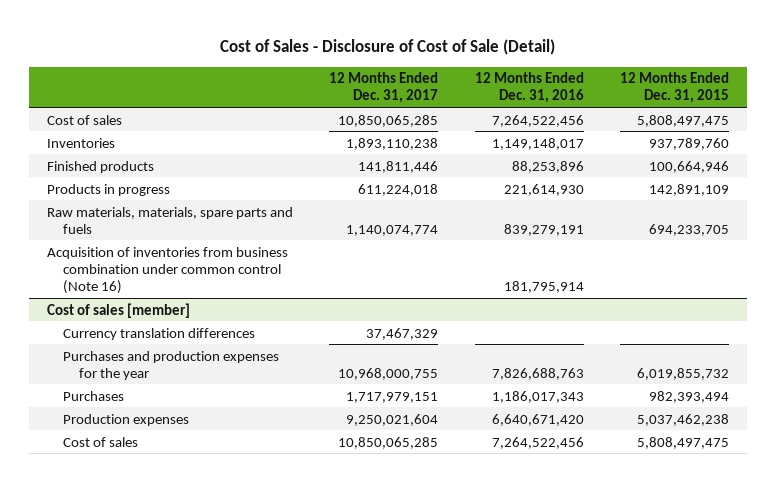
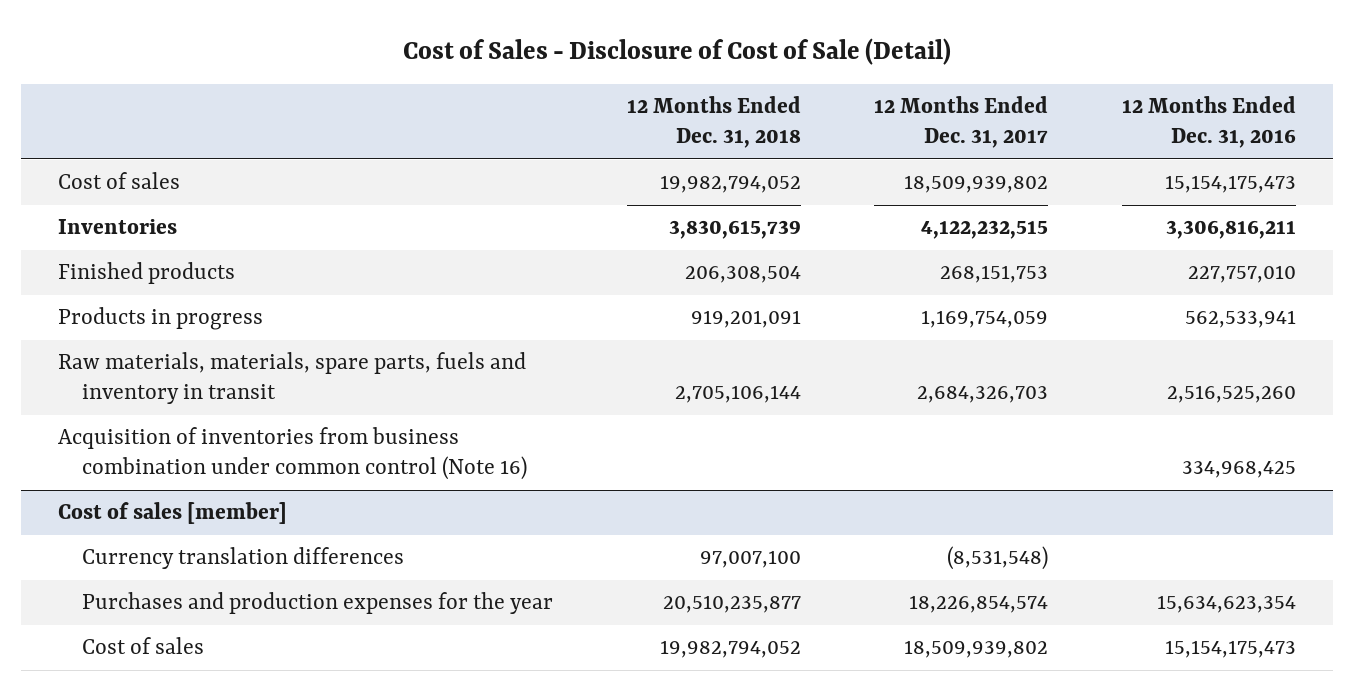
- | 12 Months Ended Dec. 31, 2017 | 12 Months Ended Dec. 31, 2016 | 12 Months Ended Dec. 31, 2015
+ | 12 Months Ended Dec. 31, 2018 | 12 Months Ended Dec. 31, 2017 | 12 Months Ended Dec. 31, 2016
- Cost of sales | 10,850,065,285 | 7,264,522,456 | 5,808,497,475
- Inventories | 1,893,110,238 | 1,149,148,017 | 937,789,760
- Finished products | 141,811,446 | 88,253,896 | 100,664,946
- Products in progress | 611,224,018 | 221,614,930 | 142,891,109
- Raw materials, materials, spare parts and fuels | 1,140,074,774 | 839,279,191 | 694,233,705
- Acquisition of inventories from business combination under common control (Note 16) | | 181,795,914 |
+ Cost of sales | 19,982,794,052 | 18,509,939,802 | 15,154,175,473
+ Inventories | 3,830,615,739 | 4,122,232,515 | 3,306,816,211
+ Finished products | 206,308,504 | 268,151,753 | 227,757,010
+ Products in progress | 919,201,091 | 1,169,754,059 | 562,533,941
+ Raw materials, materials, spare parts, fuels and inventory in transit | 2,705,106,144 | 2,684,326,703 | 2,516,525,260
+ Acquisition of inventories from business combination under common control (Note 16) | | | 334,968,425
@ Cost of sales [member]
- Currency translation differences | 37,467,329 | |
- Purchases and production expenses for the year | 10,968,000,755 | 7,826,688,763 | 6,019,855,732
- Purchases | 1,717,979,151 | 1,186,017,343 | 982,393,494
- Production expenses | 9,250,021,604 | 6,640,671,420 | 5,037,462,238
- Cost of sales | 10,850,065,285 | 7,264,522,456 | 5,808,497,475
+ Currency translation differences | 97,007,100 | (8,531,548) |
+ Purchases and production expenses for the year | 20,510,235,877 | 18,226,854,574 | 15,634,623,354
+ Cost of sales | 19,982,794,052 | 18,509,939,802 | 15,154,175,473

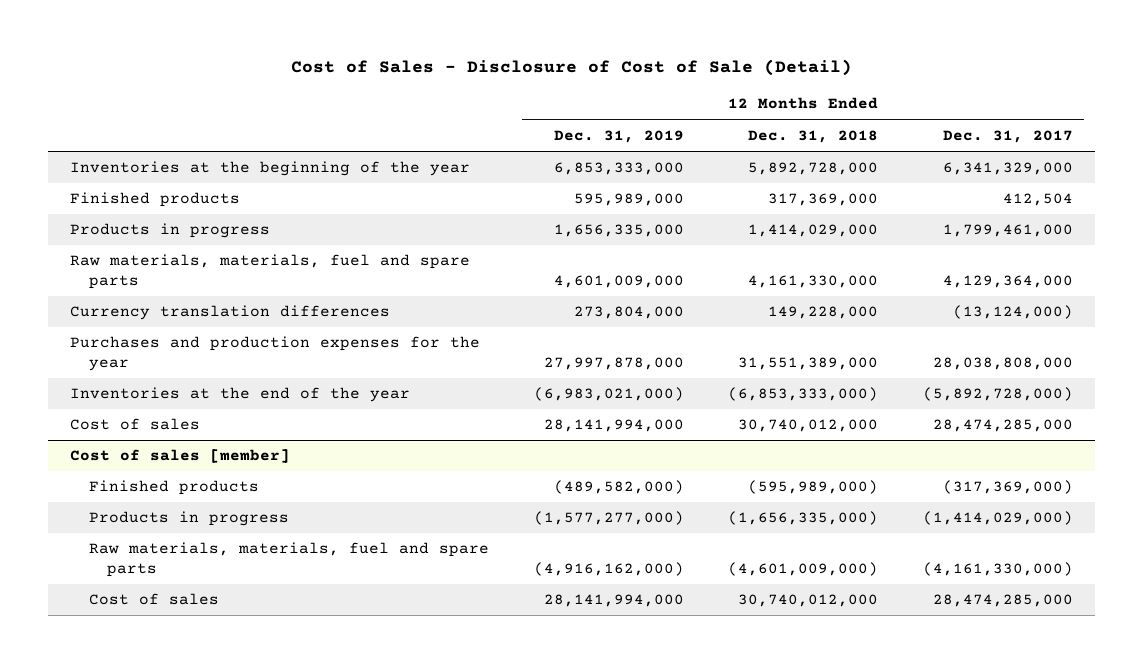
- | 12 Months Ended Dec. 31, 2018 | 12 Months Ended Dec. 31, 2017 | 12 Months Ended Dec. 31, 2016
+ | 12 Months Ended Dec. 31, 2019 | 12 Months Ended Dec. 31, 2018 | 12 Months Ended Dec. 31, 2017
- Cost of sales | 19,982,794,052 | 18,509,939,802 | 15,154,175,473
- Inventories | 3,830,615,739 | 4,122,232,515 | 3,306,816,211
- Finished products | 206,308,504 | 268,151,753 | 227,757,010
- Products in progress | 919,201,091 | 1,169,754,059 | 562,533,941
- Raw materials, materials, spare parts, fuels and inventory in transit | 2,705,106,144 | 2,684,326,703 | 2,516,525,260
- Acquisition of inventories from business combination under common control (Note 16) | | | 334,968,425
+ Inventories at the beginning of the year | 6,853,333,000 | 5,892,728,000 | 6,341,329,000
+ Finished products | 595,989,000 | 317,369,000 | 412,504
+ Products in progress | 1,656,335,000 | 1,414,029,000 | 1,799,461,000
+ Raw materials, materials, fuel and spare parts | 4,601,009,000 | 4,161,330,000 | 4,129,364,000
+ Currency translation differences | 273,804,000 | 149,228,000 | (13,124,000)
+ Purchases and production expenses for the year | 27,997,878,000 | 31,551,389,000 | 28,038,808,000
+ Inventories at the end of the year | (6,983,021,000) | (6,853,333,000) | (5,892,728,000)
+ Cost of sales | 28,141,994,000 | 30,740,012,000 | 28,474,285,000
@ Cost of sales [member]
- Currency translation differences | 97,007,100 | (8,531,548) |
- Purchases and production expenses for the year | 20,510,235,877 | 18,226,854,574 | 15,634,623,354
- Cost of sales | 19,982,794,052 | 18,509,939,802 | 15,154,175,473
+ Finished products | (489,582,000) | (595,989,000) | (317,369,000)
+ Products in progress | (1,577,277,000) | (1,656,335,000) | (1,414,029,000)
+ Raw materials, materials, fuel and spare parts | (4,916,162,000) | (4,601,009,000) | (4,161,330,000)
+ Cost of sales | 28,141,994,000 | 30,740,012,000 | 28,474,285,000

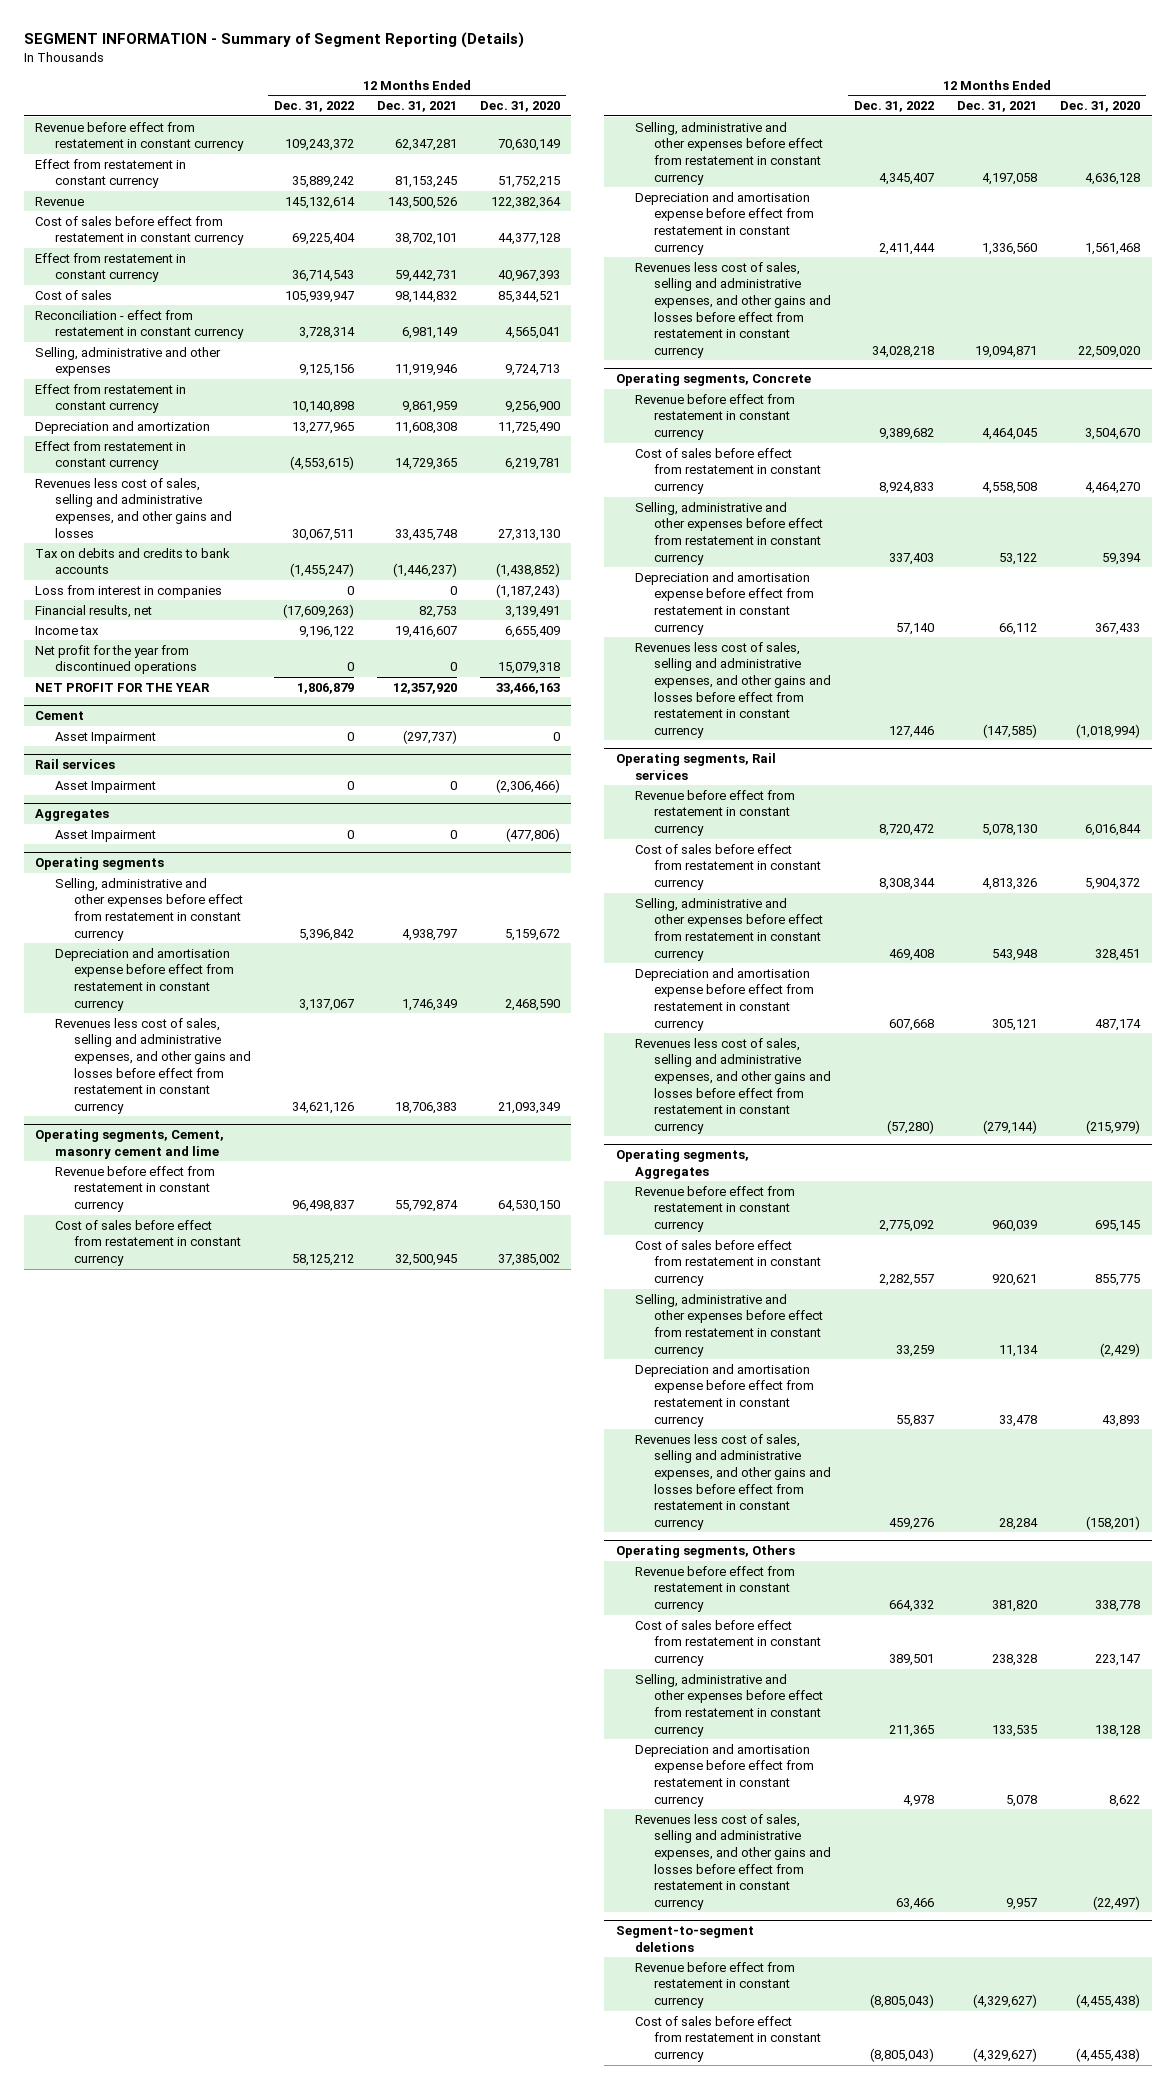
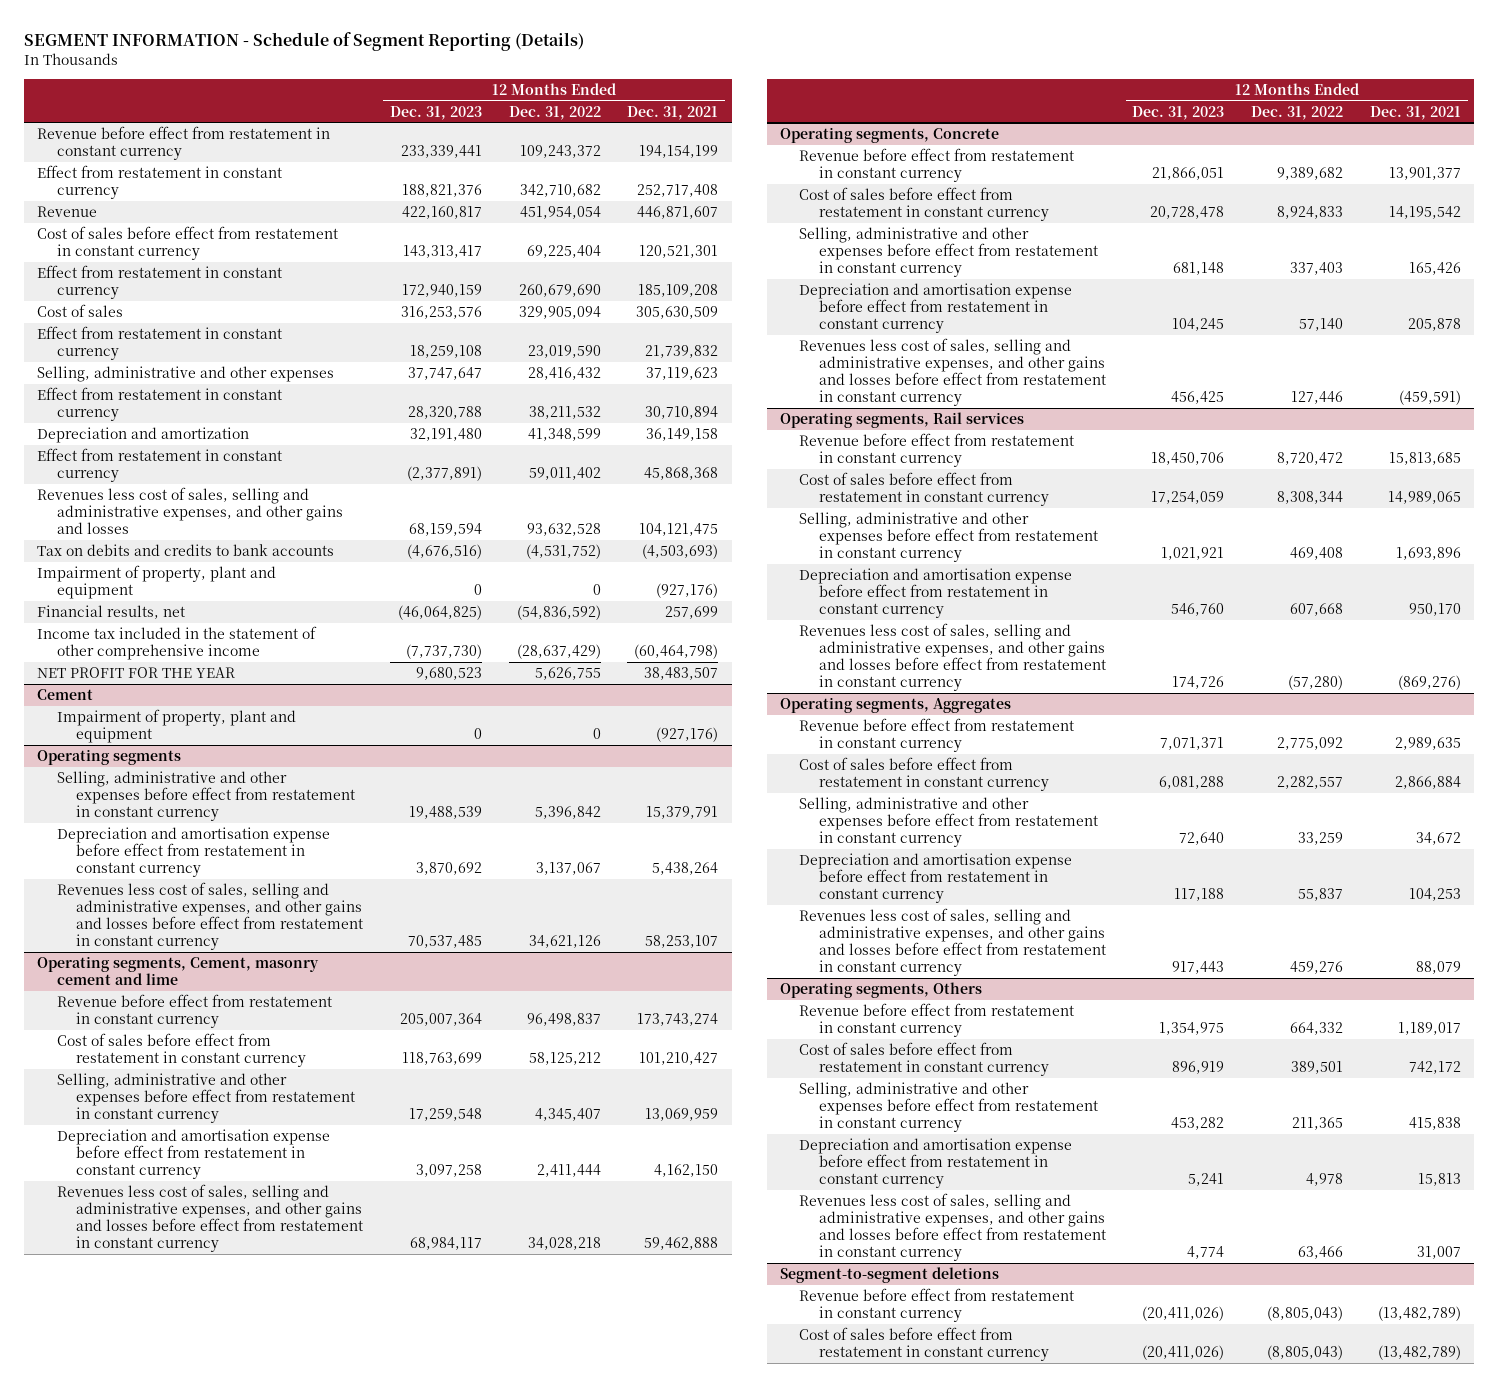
- SEGMENT INFORMATION - Summary of Segment Reporting (Details)
+ SEGMENT INFORMATION - Schedule of Segment Reporting (Details)
- | 12 Months Ended Dec. 31, 2022 | 12 Months Ended Dec. 31, 2021 | 12 Months Ended Dec. 31, 2020
+ | 12 Months Ended Dec. 31, 2023 | 12 Months Ended Dec. 31, 2022 | 12 Months Ended Dec. 31, 2021
- Revenue before effect from restatement in constant currency | 109,243,372 | 62,347,281 | 70,630,149
- Effect from restatement in constant currency | 35,889,242 | 81,153,245 | 51,752,215
- Revenue | 145,132,614 | 143,500,526 | 122,382,364
- Cost of sales before effect from restatement in constant currency | 69,225,404 | 38,702,101 | 44,377,128
- Effect from restatement in constant currency | 36,714,543 | 59,442,731 | 40,967,393
- Cost of sales | 105,939,947 | 98,144,832 | 85,344,521
- Reconciliation - effect from restatement in constant currency | 3,728,314 | 6,981,149 | 4,565,041
- Selling, administrative and other expenses | 9,125,156 | 11,919,946 | 9,724,713
- Effect from restatement in constant currency | 10,140,898 | 9,861,959 | 9,256,900
- Depreciation and amortization | 13,277,965 | 11,608,308 | 11,725,490
- Effect from restatement in constant currency | (4,553,615) | 14,729,365 | 6,219,781
- Revenues less cost of sales, selling and administrative expenses, and other gains and losses | 30,067,511 | 33,435,748 | 27,313,130
- Tax on debits and credits to bank accounts | (1,455,247) | (1,446,237) | (1,438,852)
- Loss from interest in companies | 0 | 0 | (1,187,243)
- Financial results, net | (17,609,263) | 82,753 | 3,139,491
- Income tax | 9,196,122 | 19,416,607 | 6,655,409
- Net profit for the year from discontinued operations | 0 | 0 | 15,079,318
- NET PROFIT FOR THE YEAR | 1,806,879 | 12,357,920 | 33,466,163
+ Revenue before effect from restatement in constant currency | 233,339,441 | 109,243,372 | 194,154,199
+ Effect from restatement in constant currency | 188,821,376 | 342,710,682 | 252,717,408
+ Revenue | 422,160,817 | 451,954,054 | 446,871,607
+ Cost of sales before effect from restatement in constant currency | 143,313,417 | 69,225,404 | 120,521,301
+ Effect from restatement in constant currency | 172,940,159 | 260,679,690 | 185,109,208
+ Cost of sales | 316,253,576 | 329,905,094 | 305,630,509
+ Effect from restatement in constant currency | 18,259,108 | 23,019,590 | 21,739,832
+ Selling, administrative and other expenses | 37,747,647 | 28,416,432 | 37,119,623
+ Effect from restatement in constant currency | 28,320,788 | 38,211,532 | 30,710,894
+ Depreciation and amortization | 32,191,480 | 41,348,599 | 36,149,158
+ Effect from restatement in constant currency | (2,377,891) | 59,011,402 | 45,868,368
+ Revenues less cost of sales, selling and administrative expenses, and other gains and losses | 68,159,594 | 93,632,528 | 104,121,475
+ Tax on debits and credits to bank accounts | (4,676,516) | (4,531,752) | (4,503,693)
+ Impairment of property, plant and equipment | 0 | 0 | (927,176)
+ Financial results, net | (46,064,825) | (54,836,592) | 257,699
+ Income tax included in the statement of other comprehensive income | (7,737,730) | (28,637,429) | (60,464,798)
+ NET PROFIT FOR THE YEAR | 9,680,523 | 5,626,755 | 38,483,507
@ Cement
- Asset Impairment | 0 | (297,737) | 0
- Rail services
- Asset Impairment | 0 | 0 | (2,306,466)
- Aggregates
- Asset Impairment | 0 | 0 | (477,806)
@ Cement
+ Impairment of property, plant and equipment | 0 | 0 | (927,176)
@ Operating segments
- Selling, administrative and other expenses before effect from restatement in constant currency | 5,396,842 | 4,938,797 | 5,159,672
- Depreciation and amortisation expense before effect from restatement in constant currency | 3,137,067 | 1,746,349 | 2,468,590
- Revenues less cost of sales, selling and administrative expenses, and other gains and losses before effect from restatement in constant currency | 34,621,126 | 18,706,383 | 21,093,349
+ Selling, administrative and other expenses before effect from restatement in constant currency | 19,488,539 | 5,396,842 | 15,379,791
+ Depreciation and amortisation expense before effect from restatement in constant currency | 3,870,692 | 3,137,067 | 5,438,264
+ Revenues less cost of sales, selling and administrative expenses, and other gains and losses before effect from restatement in constant currency | 70,537,485 | 34,621,126 | 58,253,107
@ Operating segments, Cement, masonry cement and lime
- Revenue before effect from restatement in constant currency | 96,498,837 | 55,792,874 | 64,530,150
- Cost of sales before effect from restatement in constant currency | 58,125,212 | 32,500,945 | 37,385,002
- Selling, administrative and other expenses before effect from restatement in constant currency | 4,345,407 | 4,197,058 | 4,636,128
- Depreciation and amortisation expense before effect from restatement in constant currency | 2,411,444 | 1,336,560 | 1,561,468
- Revenues less cost of sales, selling and administrative expenses, and other gains and losses before effect from restatement in constant currency | 34,028,218 | 19,094,871 | 22,509,020
+ Revenue before effect from restatement in constant currency | 205,007,364 | 96,498,837 | 173,743,274
+ Cost of sales before effect from restatement in constant currency | 118,763,699 | 58,125,212 | 101,210,427
+ Selling, administrative and other expenses before effect from restatement in constant currency | 17,259,548 | 4,345,407 | 13,069,959
+ Depreciation and amortisation expense before effect from restatement in constant currency | 3,097,258 | 2,411,444 | 4,162,150
+ Revenues less cost of sales, selling and administrative expenses, and other gains and losses before effect from restatement in constant currency | 68,984,117 | 34,028,218 | 59,462,888
@ Operating segments, Concrete
- Revenue before effect from restatement in constant currency | 9,389,682 | 4,464,045 | 3,504,670
- Cost of sales before effect from restatement in constant currency | 8,924,833 | 4,558,508 | 4,464,270
- Selling, administrative and other expenses before effect from restatement in constant currency | 337,403 | 53,122 | 59,394
- Depreciation and amortisation expense before effect from restatement in constant currency | 57,140 | 66,112 | 367,433
- Revenues less cost of sales, selling and administrative expenses, and other gains and losses before effect from restatement in constant currency | 127,446 | (147,585) | (1,018,994)
+ Revenue before effect from restatement in constant currency | 21,866,051 | 9,389,682 | 13,901,377
+ Cost of sales before effect from restatement in constant currency | 20,728,478 | 8,924,833 | 14,195,542
+ Selling, administrative and other expenses before effect from restatement in constant currency | 681,148 | 337,403 | 165,426
+ Depreciation and amortisation expense before effect from restatement in constant currency | 104,245 | 57,140 | 205,878
+ Revenues less cost of sales, selling and administrative expenses, and other gains and losses before effect from restatement in constant currency | 456,425 | 127,446 | (459,591)
@ Operating segments, Rail services
- Revenue before effect from restatement in constant currency | 8,720,472 | 5,078,130 | 6,016,844
- Cost of sales before effect from restatement in constant currency | 8,308,344 | 4,813,326 | 5,904,372
- Selling, administrative and other expenses before effect from restatement in constant currency | 469,408 | 543,948 | 328,451
- Depreciation and amortisation expense before effect from restatement in constant currency | 607,668 | 305,121 | 487,174
- Revenues less cost of sales, selling and administrative expenses, and other gains and losses before effect from restatement in constant currency | (57,280) | (279,144) | (215,979)
+ Revenue before effect from restatement in constant currency | 18,450,706 | 8,720,472 | 15,813,685
+ Cost of sales before effect from restatement in constant currency | 17,254,059 | 8,308,344 | 14,989,065
+ Selling, administrative and other expenses before effect from restatement in constant currency | 1,021,921 | 469,408 | 1,693,896
+ Depreciation and amortisation expense before effect from restatement in constant currency | 546,760 | 607,668 | 950,170
+ Revenues less cost of sales, selling and administrative expenses, and other gains and losses before effect from restatement in constant currency | 174,726 | (57,280) | (869,276)
@ Operating segments, Aggregates
- Revenue before effect from restatement in constant currency | 2,775,092 | 960,039 | 695,145
- Cost of sales before effect from restatement in constant currency | 2,282,557 | 920,621 | 855,775
- Selling, administrative and other expenses before effect from restatement in constant currency | 33,259 | 11,134 | (2,429)
- Depreciation and amortisation expense before effect from restatement in constant currency | 55,837 | 33,478 | 43,893
- Revenues less cost of sales, selling and administrative expenses, and other gains and losses before effect from restatement in constant currency | 459,276 | 28,284 | (158,201)
+ Revenue before effect from restatement in constant currency | 7,071,371 | 2,775,092 | 2,989,635
+ Cost of sales before effect from restatement in constant currency | 6,081,288 | 2,282,557 | 2,866,884
+ Selling, administrative and other expenses before effect from restatement in constant currency | 72,640 | 33,259 | 34,672
+ Depreciation and amortisation expense before effect from restatement in constant currency | 117,188 | 55,837 | 104,253
+ Revenues less cost of sales, selling and administrative expenses, and other gains and losses before effect from restatement in constant currency | 917,443 | 459,276 | 88,079
@ Operating segments, Others
- Revenue before effect from restatement in constant currency | 664,332 | 381,820 | 338,778
- Cost of sales before effect from restatement in constant currency | 389,501 | 238,328 | 223,147
- Selling, administrative and other expenses before effect from restatement in constant currency | 211,365 | 133,535 | 138,128
- Depreciation and amortisation expense before effect from restatement in constant currency | 4,978 | 5,078 | 8,622
- Revenues less cost of sales, selling and administrative expenses, and other gains and losses before effect from restatement in constant currency | 63,466 | 9,957 | (22,497)
+ Revenue before effect from restatement in constant currency | 1,354,975 | 664,332 | 1,189,017
+ Cost of sales before effect from restatement in constant currency | 896,919 | 389,501 | 742,172
+ Selling, administrative and other expenses before effect from restatement in constant currency | 453,282 | 211,365 | 415,838
+ Depreciation and amortisation expense before effect from restatement in constant currency | 5,241 | 4,978 | 15,813
+ Revenues less cost of sales, selling and administrative expenses, and other gains and losses before effect from restatement in constant currency | 4,774 | 63,466 | 31,007
@ Segment-to-segment deletions
- Revenue before effect from restatement in constant currency | (8,805,043) | (4,329,627) | (4,455,438)
- Cost of sales before effect from restatement in constant currency | (8,805,043) | (4,329,627) | (4,455,438)
+ Revenue before effect from restatement in constant currency | (20,411,026) | (8,805,043) | (13,482,789)
+ Cost of sales before effect from restatement in constant currency | (20,411,026) | (8,805,043) | (13,482,789)

